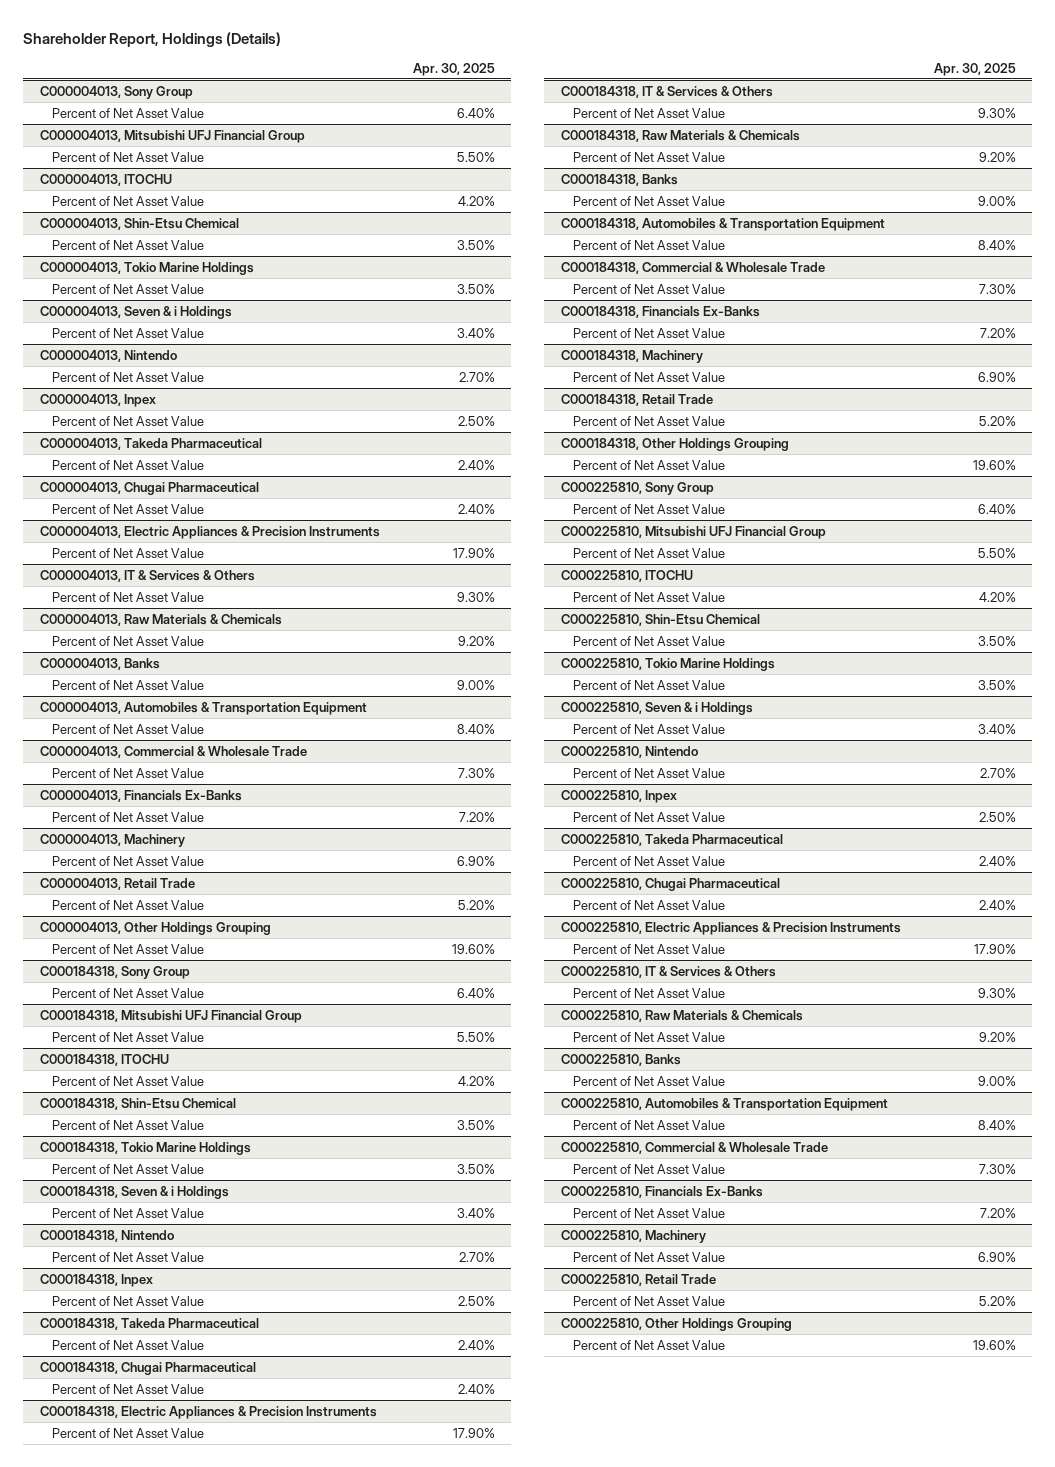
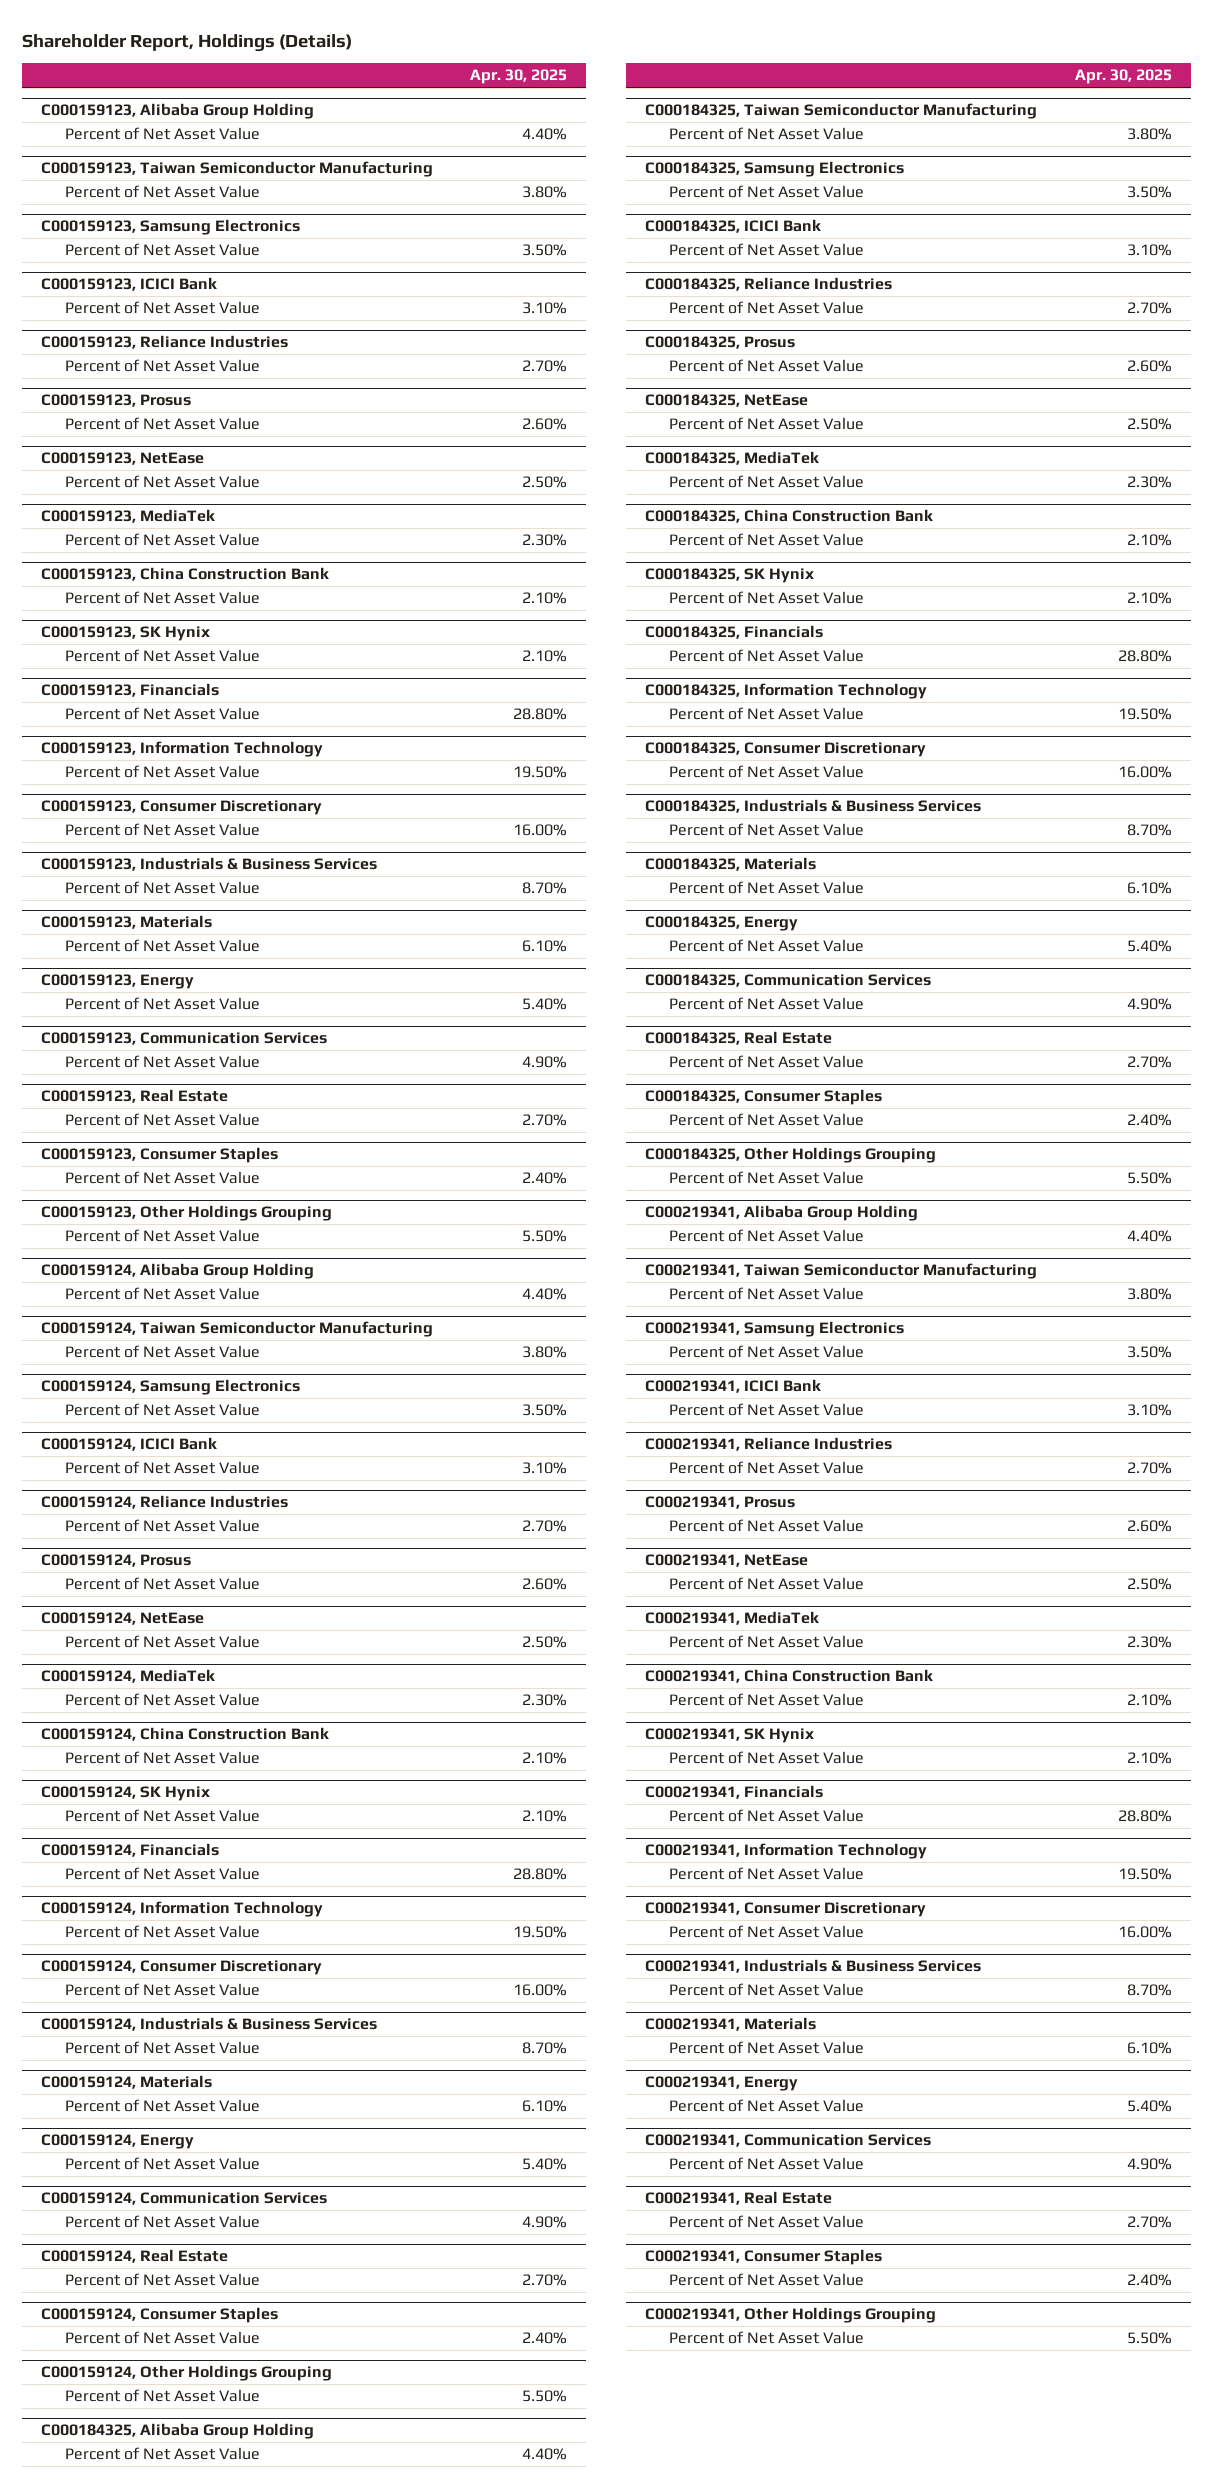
- C000004013, Sony Group
- Percent of Net Asset Value | 6.40%
- C000004013, Mitsubishi UFJ Financial Group
- Percent of Net Asset Value | 5.50%
- C000004013, ITOCHU
- Percent of Net Asset Value | 4.20%
- C000004013, Shin-Etsu Chemical
- Percent of Net Asset Value | 3.50%
- C000004013, Tokio Marine Holdings
+ C000159123, Alibaba Group Holding
+ Percent of Net Asset Value | 4.40%
+ C000159123, Taiwan Semiconductor Manufacturing
+ Percent of Net Asset Value | 3.80%
+ C000159123, Samsung Electronics
- C000004013, Seven & i Holdings
- Percent of Net Asset Value | 3.40%
- C000004013, Nintendo
+ C000159123, ICICI Bank
+ Percent of Net Asset Value | 3.10%
+ C000159123, Reliance Industries
- C000004013, Inpex
+ C000159123, Prosus
+ Percent of Net Asset Value | 2.60%
+ C000159123, NetEase
- C000004013, Takeda Pharmaceutical
- Percent of Net Asset Value | 2.40%
- C000004013, Chugai Pharmaceutical
+ C000159123, MediaTek
+ Percent of Net Asset Value | 2.30%
+ C000159123, China Construction Bank
+ Percent of Net Asset Value | 2.10%
+ C000159123, SK Hynix
+ Percent of Net Asset Value | 2.10%
+ C000159123, Financials
+ Percent of Net Asset Value | 28.80%
+ C000159123, Information Technology
+ Percent of Net Asset Value | 19.50%
+ C000159123, Consumer Discretionary
+ Percent of Net Asset Value | 16.00%
+ C000159123, Industrials & Business Services
+ Percent of Net Asset Value | 8.70%
+ C000159123, Materials
+ Percent of Net Asset Value | 6.10%
+ C000159123, Energy
+ Percent of Net Asset Value | 5.40%
+ C000159123, Communication Services
+ Percent of Net Asset Value | 4.90%
+ C000159123, Real Estate
+ Percent of Net Asset Value | 2.70%
+ C000159123, Consumer Staples
- C000004013, Electric Appliances & Precision Instruments
- Percent of Net Asset Value | 17.90%
- C000004013, IT & Services & Others
- Percent of Net Asset Value | 9.30%
- C000004013, Raw Materials & Chemicals
- Percent of Net Asset Value | 9.20%
- C000004013, Banks
- Percent of Net Asset Value | 9.00%
- C000004013, Automobiles & Transportation Equipment
- Percent of Net Asset Value | 8.40%
- C000004013, Commercial & Wholesale Trade
- Percent of Net Asset Value | 7.30%
- C000004013, Financials Ex-Banks
- Percent of Net Asset Value | 7.20%
- C000004013, Machinery
- Percent of Net Asset Value | 6.90%
- C000004013, Retail Trade
- Percent of Net Asset Value | 5.20%
- C000004013, Other Holdings Grouping
- Percent of Net Asset Value | 19.60%
- C000184318, Sony Group
- Percent of Net Asset Value | 6.40%
- C000184318, Mitsubishi UFJ Financial Group
+ C000159123, Other Holdings Grouping
- C000184318, ITOCHU
- Percent of Net Asset Value | 4.20%
- C000184318, Shin-Etsu Chemical
- Percent of Net Asset Value | 3.50%
- C000184318, Tokio Marine Holdings
+ C000159124, Alibaba Group Holding
+ Percent of Net Asset Value | 4.40%
+ C000159124, Taiwan Semiconductor Manufacturing
+ Percent of Net Asset Value | 3.80%
+ C000159124, Samsung Electronics
- C000184318, Seven & i Holdings
- Percent of Net Asset Value | 3.40%
- C000184318, Nintendo
+ C000159124, ICICI Bank
+ Percent of Net Asset Value | 3.10%
+ C000159124, Reliance Industries
- C000184318, Inpex
+ C000159124, Prosus
+ Percent of Net Asset Value | 2.60%
+ C000159124, NetEase
- C000184318, Takeda Pharmaceutical
- Percent of Net Asset Value | 2.40%
- C000184318, Chugai Pharmaceutical
+ C000159124, MediaTek
+ Percent of Net Asset Value | 2.30%
+ C000159124, China Construction Bank
+ Percent of Net Asset Value | 2.10%
+ C000159124, SK Hynix
+ Percent of Net Asset Value | 2.10%
+ C000159124, Financials
+ Percent of Net Asset Value | 28.80%
+ C000159124, Information Technology
+ Percent of Net Asset Value | 19.50%
+ C000159124, Consumer Discretionary
+ Percent of Net Asset Value | 16.00%
+ C000159124, Industrials & Business Services
+ Percent of Net Asset Value | 8.70%
+ C000159124, Materials
+ Percent of Net Asset Value | 6.10%
+ C000159124, Energy
+ Percent of Net Asset Value | 5.40%
+ C000159124, Communication Services
+ Percent of Net Asset Value | 4.90%
+ C000159124, Real Estate
+ Percent of Net Asset Value | 2.70%
+ C000159124, Consumer Staples
- C000184318, Electric Appliances & Precision Instruments
- Percent of Net Asset Value | 17.90%
- C000184318, IT & Services & Others
- Percent of Net Asset Value | 9.30%
- C000184318, Raw Materials & Chemicals
- Percent of Net Asset Value | 9.20%
- C000184318, Banks
- Percent of Net Asset Value | 9.00%
- C000184318, Automobiles & Transportation Equipment
- Percent of Net Asset Value | 8.40%
- C000184318, Commercial & Wholesale Trade
- Percent of Net Asset Value | 7.30%
- C000184318, Financials Ex-Banks
- Percent of Net Asset Value | 7.20%
- C000184318, Machinery
- Percent of Net Asset Value | 6.90%
- C000184318, Retail Trade
- Percent of Net Asset Value | 5.20%
- C000184318, Other Holdings Grouping
- Percent of Net Asset Value | 19.60%
- C000225810, Sony Group
- Percent of Net Asset Value | 6.40%
- C000225810, Mitsubishi UFJ Financial Group
+ C000159124, Other Holdings Grouping
- C000225810, ITOCHU
- Percent of Net Asset Value | 4.20%
- C000225810, Shin-Etsu Chemical
- Percent of Net Asset Value | 3.50%
- C000225810, Tokio Marine Holdings
+ C000184325, Alibaba Group Holding
+ Percent of Net Asset Value | 4.40%
+ C000184325, Taiwan Semiconductor Manufacturing
+ Percent of Net Asset Value | 3.80%
+ C000184325, Samsung Electronics
- C000225810, Seven & i Holdings
- Percent of Net Asset Value | 3.40%
- C000225810, Nintendo
+ C000184325, ICICI Bank
+ Percent of Net Asset Value | 3.10%
+ C000184325, Reliance Industries
- C000225810, Inpex
+ C000184325, Prosus
+ Percent of Net Asset Value | 2.60%
+ C000184325, NetEase
- C000225810, Takeda Pharmaceutical
+ C000184325, MediaTek
+ Percent of Net Asset Value | 2.30%
+ C000184325, China Construction Bank
+ Percent of Net Asset Value | 2.10%
+ C000184325, SK Hynix
+ Percent of Net Asset Value | 2.10%
+ C000184325, Financials
+ Percent of Net Asset Value | 28.80%
+ C000184325, Information Technology
+ Percent of Net Asset Value | 19.50%
+ C000184325, Consumer Discretionary
+ Percent of Net Asset Value | 16.00%
+ C000184325, Industrials & Business Services
+ Percent of Net Asset Value | 8.70%
+ C000184325, Materials
+ Percent of Net Asset Value | 6.10%
+ C000184325, Energy
+ Percent of Net Asset Value | 5.40%
+ C000184325, Communication Services
+ Percent of Net Asset Value | 4.90%
+ C000184325, Real Estate
+ Percent of Net Asset Value | 2.70%
+ C000184325, Consumer Staples
- C000225810, Chugai Pharmaceutical
+ C000184325, Other Holdings Grouping
+ Percent of Net Asset Value | 5.50%
+ C000219341, Alibaba Group Holding
+ Percent of Net Asset Value | 4.40%
+ C000219341, Taiwan Semiconductor Manufacturing
+ Percent of Net Asset Value | 3.80%
+ C000219341, Samsung Electronics
+ Percent of Net Asset Value | 3.50%
+ C000219341, ICICI Bank
+ Percent of Net Asset Value | 3.10%
+ C000219341, Reliance Industries
+ Percent of Net Asset Value | 2.70%
+ C000219341, Prosus
+ Percent of Net Asset Value | 2.60%
+ C000219341, NetEase
+ Percent of Net Asset Value | 2.50%
+ C000219341, MediaTek
+ Percent of Net Asset Value | 2.30%
+ C000219341, China Construction Bank
+ Percent of Net Asset Value | 2.10%
+ C000219341, SK Hynix
+ Percent of Net Asset Value | 2.10%
+ C000219341, Financials
+ Percent of Net Asset Value | 28.80%
+ C000219341, Information Technology
+ Percent of Net Asset Value | 19.50%
+ C000219341, Consumer Discretionary
+ Percent of Net Asset Value | 16.00%
+ C000219341, Industrials & Business Services
+ Percent of Net Asset Value | 8.70%
+ C000219341, Materials
+ Percent of Net Asset Value | 6.10%
+ C000219341, Energy
+ Percent of Net Asset Value | 5.40%
+ C000219341, Communication Services
+ Percent of Net Asset Value | 4.90%
+ C000219341, Real Estate
+ Percent of Net Asset Value | 2.70%
+ C000219341, Consumer Staples
- C000225810, Electric Appliances & Precision Instruments
- Percent of Net Asset Value | 17.90%
- C000225810, IT & Services & Others
- Percent of Net Asset Value | 9.30%
- C000225810, Raw Materials & Chemicals
- Percent of Net Asset Value | 9.20%
- C000225810, Banks
- Percent of Net Asset Value | 9.00%
- C000225810, Automobiles & Transportation Equipment
- Percent of Net Asset Value | 8.40%
- C000225810, Commercial & Wholesale Trade
- Percent of Net Asset Value | 7.30%
- C000225810, Financials Ex-Banks
- Percent of Net Asset Value | 7.20%
- C000225810, Machinery
- Percent of Net Asset Value | 6.90%
- C000225810, Retail Trade
- Percent of Net Asset Value | 5.20%
- C000225810, Other Holdings Grouping
- Percent of Net Asset Value | 19.60%
+ C000219341, Other Holdings Grouping
+ Percent of Net Asset Value | 5.50%

